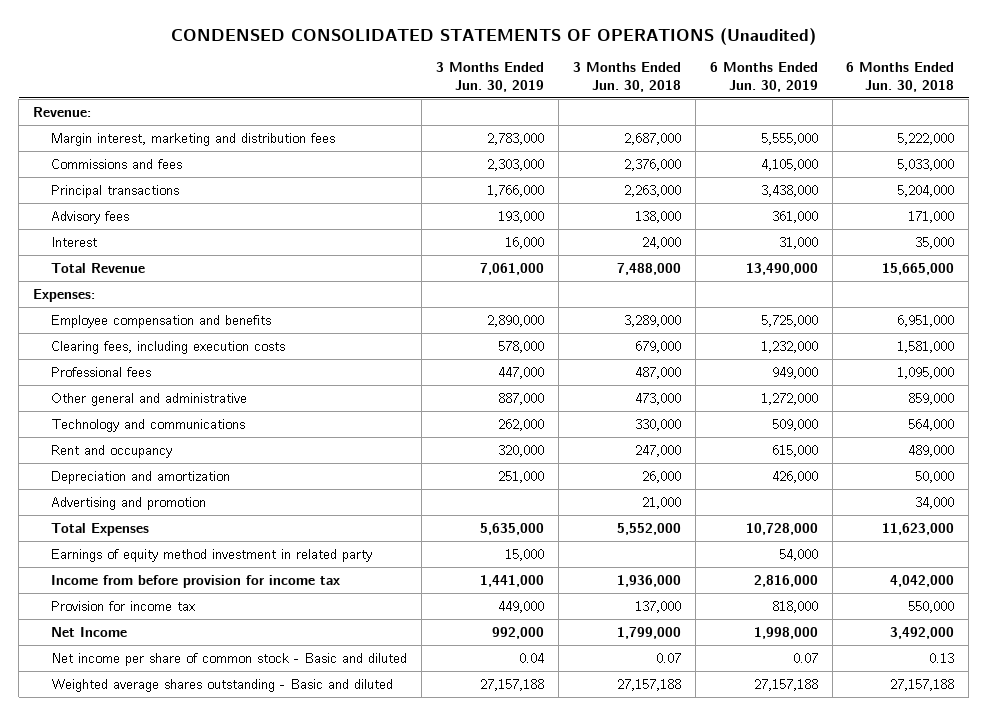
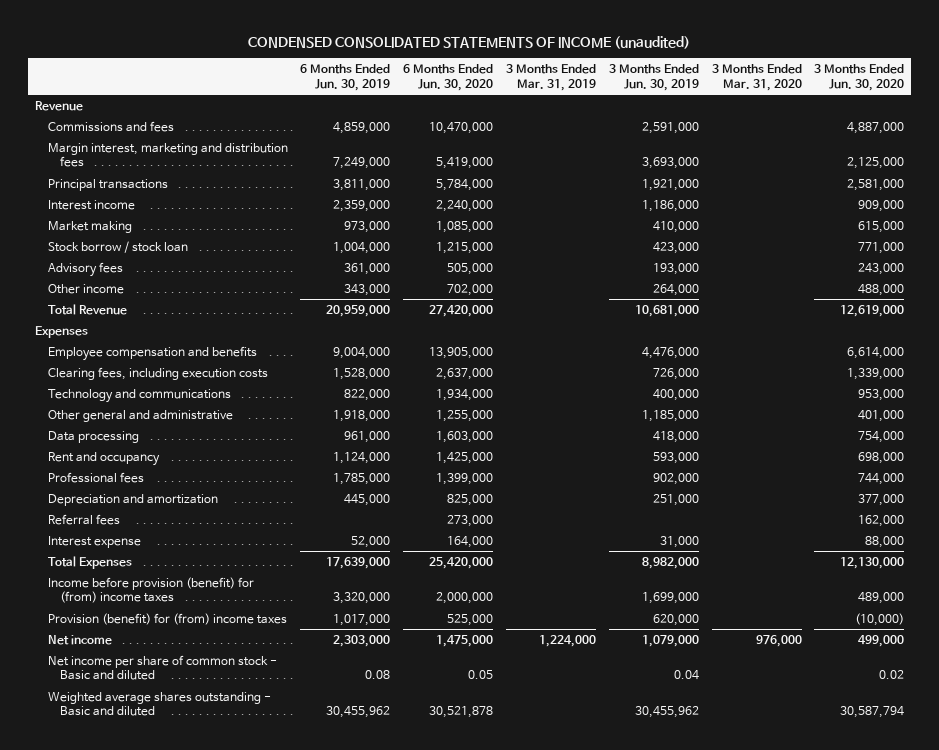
- CONDENSED CONSOLIDATED STATEMENTS OF OPERATIONS (Unaudited)
+ CONDENSED CONSOLIDATED STATEMENTS OF INCOME (unaudited)
- | 3 Months Ended Jun. 30, 2019 | 3 Months Ended Jun. 30, 2018 | 6 Months Ended Jun. 30, 2019 | 6 Months Ended Jun. 30, 2018
+ | 6 Months Ended Jun. 30, 2019 | 6 Months Ended Jun. 30, 2020 | 3 Months Ended Mar. 31, 2019 | 3 Months Ended Jun. 30, 2019 | 3 Months Ended Mar. 31, 2020 | 3 Months Ended Jun. 30, 2020
- Revenue:
- Margin interest, marketing and distribution fees | 2,783,000 | 2,687,000 | 5,555,000 | 5,222,000
- Commissions and fees | 2,303,000 | 2,376,000 | 4,105,000 | 5,033,000
- Principal transactions | 1,766,000 | 2,263,000 | 3,438,000 | 5,204,000
+ Revenue
+ Commissions and fees | 4,859,000 | 10,470,000 | | 2,591,000 | | 4,887,000
+ Margin interest, marketing and distribution fees | 7,249,000 | 5,419,000 | | 3,693,000 | | 2,125,000
+ Principal transactions | 3,811,000 | 5,784,000 | | 1,921,000 | | 2,581,000
+ Interest income | 2,359,000 | 2,240,000 | | 1,186,000 | | 909,000
+ Market making | 973,000 | 1,085,000 | | 410,000 | | 615,000
+ Stock borrow / stock loan | 1,004,000 | 1,215,000 | | 423,000 | | 771,000
- Interest | 16,000 | 24,000 | 31,000 | 35,000
- Total Revenue | 7,061,000 | 7,488,000 | 13,490,000 | 15,665,000
- Expenses:
- Employee compensation and benefits | 2,890,000 | 3,289,000 | 5,725,000 | 6,951,000
- Clearing fees, including execution costs | 578,000 | 679,000 | 1,232,000 | 1,581,000
- Professional fees | 447,000 | 487,000 | 949,000 | 1,095,000
- Other general and administrative | 887,000 | 473,000 | 1,272,000 | 859,000
- Technology and communications | 262,000 | 330,000 | 509,000 | 564,000
- Rent and occupancy | 320,000 | 247,000 | 615,000 | 489,000
- Depreciation and amortization | 251,000 | 26,000 | 426,000 | 50,000
- Advertising and promotion | | 21,000 | | 34,000
- Total Expenses | 5,635,000 | 5,552,000 | 10,728,000 | 11,623,000
- Earnings of equity method investment in related party | 15,000 | | 54,000 |
- Income from before provision for income tax | 1,441,000 | 1,936,000 | 2,816,000 | 4,042,000
- Provision for income tax | 449,000 | 137,000 | 818,000 | 550,000
- Net Income | 992,000 | 1,799,000 | 1,998,000 | 3,492,000
- Net income per share of common stock - Basic and diluted | 0.04 | 0.07 | 0.07 | 0.13
- Weighted average shares outstanding - Basic and diluted | 27,157,188 | 27,157,188 | 27,157,188 | 27,157,188
+ Other income | 343,000 | 702,000 | | 264,000 | | 488,000
+ Total Revenue | 20,959,000 | 27,420,000 | | 10,681,000 | | 12,619,000
+ Expenses
+ Employee compensation and benefits | 9,004,000 | 13,905,000 | | 4,476,000 | | 6,614,000
+ Clearing fees, including execution costs | 1,528,000 | 2,637,000 | | 726,000 | | 1,339,000
+ Technology and communications | 822,000 | 1,934,000 | | 400,000 | | 953,000
+ Other general and administrative | 1,918,000 | 1,255,000 | | 1,185,000 | | 401,000
+ Data processing | 961,000 | 1,603,000 | | 418,000 | | 754,000
+ Rent and occupancy | 1,124,000 | 1,425,000 | | 593,000 | | 698,000
+ Professional fees | 1,785,000 | 1,399,000 | | 902,000 | | 744,000
+ Depreciation and amortization | 445,000 | 825,000 | | 251,000 | | 377,000
+ Referral fees | | 273,000 | | | | 162,000
+ Interest expense | 52,000 | 164,000 | | 31,000 | | 88,000
+ Total Expenses | 17,639,000 | 25,420,000 | | 8,982,000 | | 12,130,000
+ Income before provision (benefit) for (from) income taxes | 3,320,000 | 2,000,000 | | 1,699,000 | | 489,000
+ Provision (benefit) for (from) income taxes | 1,017,000 | 525,000 | | 620,000 | | (10,000)
+ Net income | 2,303,000 | 1,475,000 | 1,224,000 | 1,079,000 | 976,000 | 499,000
+ Net income per share of common stock - Basic and diluted | 0.08 | 0.05 | | 0.04 | | 0.02
+ Weighted average shares outstanding - Basic and diluted | 30,455,962 | 30,521,878 | | 30,455,962 | | 30,587,794

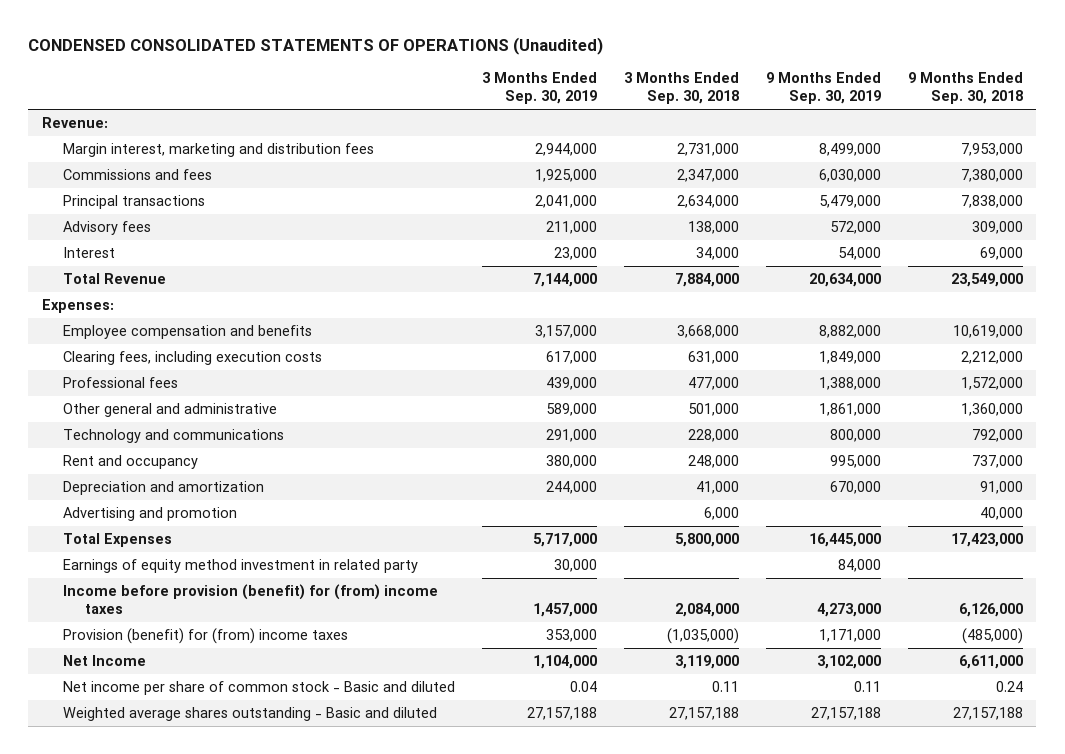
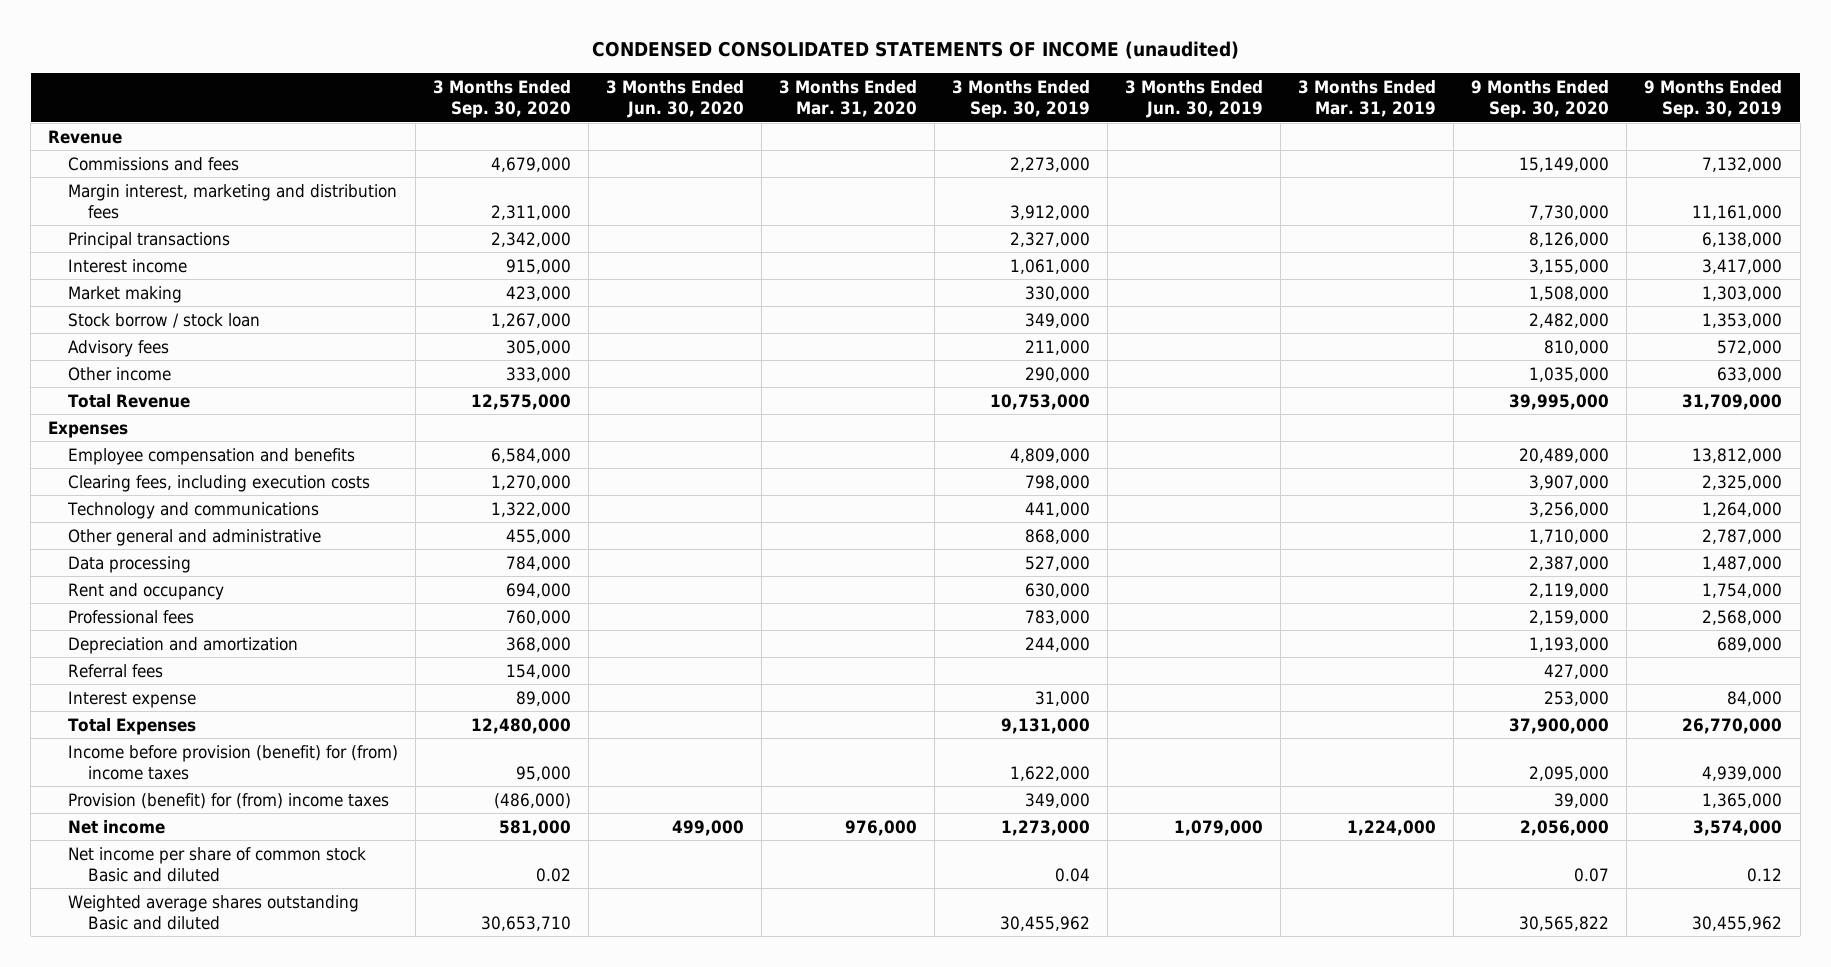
- CONDENSED CONSOLIDATED STATEMENTS OF OPERATIONS (Unaudited)
+ CONDENSED CONSOLIDATED STATEMENTS OF INCOME (unaudited)
- | 3 Months Ended Sep. 30, 2019 | 3 Months Ended Sep. 30, 2018 | 9 Months Ended Sep. 30, 2019 | 9 Months Ended Sep. 30, 2018
+ | 3 Months Ended Sep. 30, 2020 | 3 Months Ended Jun. 30, 2020 | 3 Months Ended Mar. 31, 2020 | 3 Months Ended Sep. 30, 2019 | 3 Months Ended Jun. 30, 2019 | 3 Months Ended Mar. 31, 2019 | 9 Months Ended Sep. 30, 2020 | 9 Months Ended Sep. 30, 2019
- Revenue:
- Margin interest, marketing and distribution fees | 2,944,000 | 2,731,000 | 8,499,000 | 7,953,000
- Commissions and fees | 1,925,000 | 2,347,000 | 6,030,000 | 7,380,000
- Principal transactions | 2,041,000 | 2,634,000 | 5,479,000 | 7,838,000
+ Revenue
+ Commissions and fees | 4,679,000 | | | 2,273,000 | | | 15,149,000 | 7,132,000
+ Margin interest, marketing and distribution fees | 2,311,000 | | | 3,912,000 | | | 7,730,000 | 11,161,000
+ Principal transactions | 2,342,000 | | | 2,327,000 | | | 8,126,000 | 6,138,000
+ Interest income | 915,000 | | | 1,061,000 | | | 3,155,000 | 3,417,000
+ Market making | 423,000 | | | 330,000 | | | 1,508,000 | 1,303,000
+ Stock borrow / stock loan | 1,267,000 | | | 349,000 | | | 2,482,000 | 1,353,000
- Interest | 23,000 | 34,000 | 54,000 | 69,000
- Total Revenue | 7,144,000 | 7,884,000 | 20,634,000 | 23,549,000
- Expenses:
- Employee compensation and benefits | 3,157,000 | 3,668,000 | 8,882,000 | 10,619,000
- Clearing fees, including execution costs | 617,000 | 631,000 | 1,849,000 | 2,212,000
- Professional fees | 439,000 | 477,000 | 1,388,000 | 1,572,000
- Other general and administrative | 589,000 | 501,000 | 1,861,000 | 1,360,000
- Technology and communications | 291,000 | 228,000 | 800,000 | 792,000
- Rent and occupancy | 380,000 | 248,000 | 995,000 | 737,000
- Depreciation and amortization | 244,000 | 41,000 | 670,000 | 91,000
- Advertising and promotion | | 6,000 | | 40,000
- Total Expenses | 5,717,000 | 5,800,000 | 16,445,000 | 17,423,000
- Earnings of equity method investment in related party | 30,000 | | 84,000 |
- Income before provision (benefit) for (from) income taxes | 1,457,000 | 2,084,000 | 4,273,000 | 6,126,000
- Provision (benefit) for (from) income taxes | 353,000 | (1,035,000) | 1,171,000 | (485,000)
- Net Income | 1,104,000 | 3,119,000 | 3,102,000 | 6,611,000
- Net income per share of common stock - Basic and diluted | 0.04 | 0.11 | 0.11 | 0.24
- Weighted average shares outstanding - Basic and diluted | 27,157,188 | 27,157,188 | 27,157,188 | 27,157,188
+ Other income | 333,000 | | | 290,000 | | | 1,035,000 | 633,000
+ Total Revenue | 12,575,000 | | | 10,753,000 | | | 39,995,000 | 31,709,000
+ Expenses
+ Employee compensation and benefits | 6,584,000 | | | 4,809,000 | | | 20,489,000 | 13,812,000
+ Clearing fees, including execution costs | 1,270,000 | | | 798,000 | | | 3,907,000 | 2,325,000
+ Technology and communications | 1,322,000 | | | 441,000 | | | 3,256,000 | 1,264,000
+ Other general and administrative | 455,000 | | | 868,000 | | | 1,710,000 | 2,787,000
+ Data processing | 784,000 | | | 527,000 | | | 2,387,000 | 1,487,000
+ Rent and occupancy | 694,000 | | | 630,000 | | | 2,119,000 | 1,754,000
+ Professional fees | 760,000 | | | 783,000 | | | 2,159,000 | 2,568,000
+ Depreciation and amortization | 368,000 | | | 244,000 | | | 1,193,000 | 689,000
+ Referral fees | 154,000 | | | | | | 427,000 |
+ Interest expense | 89,000 | | | 31,000 | | | 253,000 | 84,000
+ Total Expenses | 12,480,000 | | | 9,131,000 | | | 37,900,000 | 26,770,000
+ Income before provision (benefit) for (from) income taxes | 95,000 | | | 1,622,000 | | | 2,095,000 | 4,939,000
+ Provision (benefit) for (from) income taxes | (486,000) | | | 349,000 | | | 39,000 | 1,365,000
+ Net income | 581,000 | 499,000 | 976,000 | 1,273,000 | 1,079,000 | 1,224,000 | 2,056,000 | 3,574,000
+ Net income per share of common stock Basic and diluted | 0.02 | | | 0.04 | | | 0.07 | 0.12
+ Weighted average shares outstanding Basic and diluted | 30,653,710 | | | 30,455,962 | | | 30,565,822 | 30,455,962

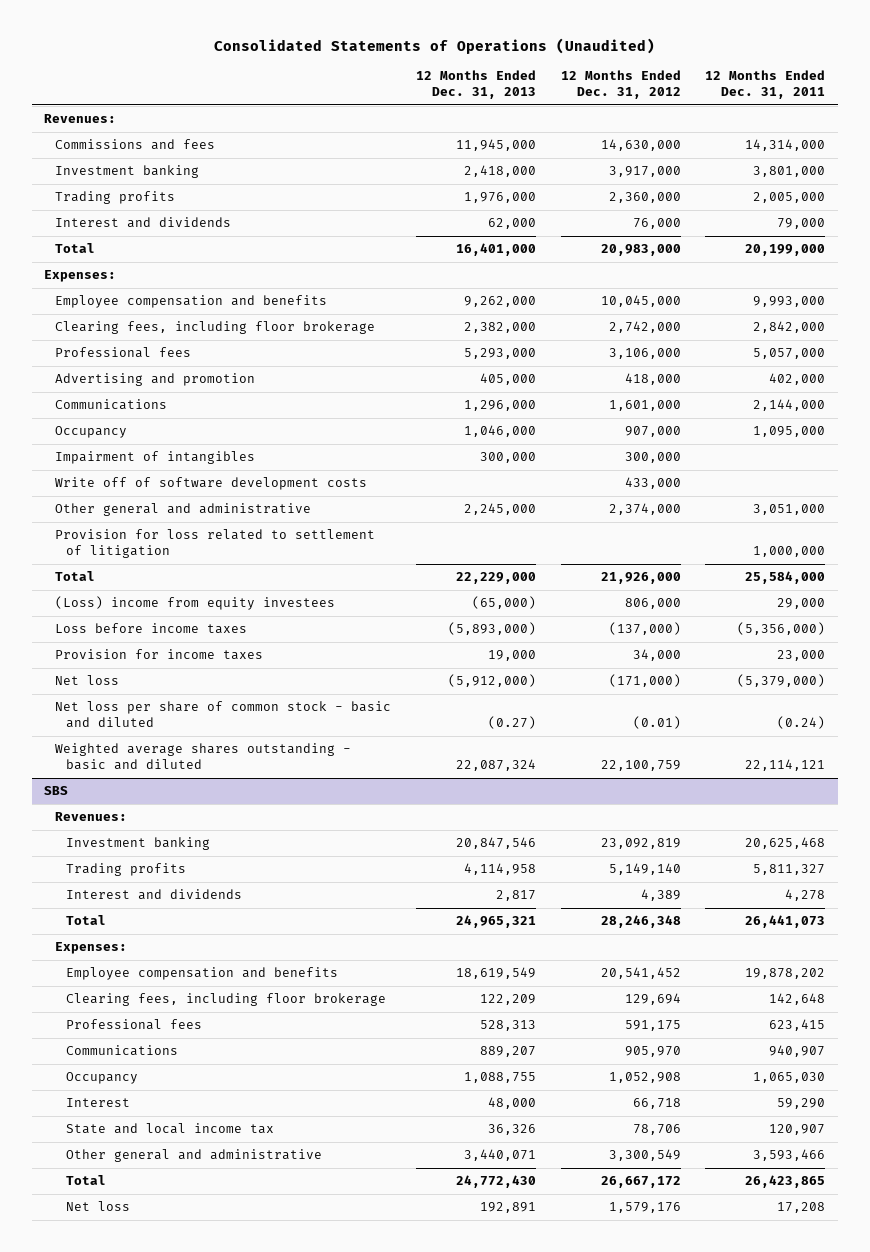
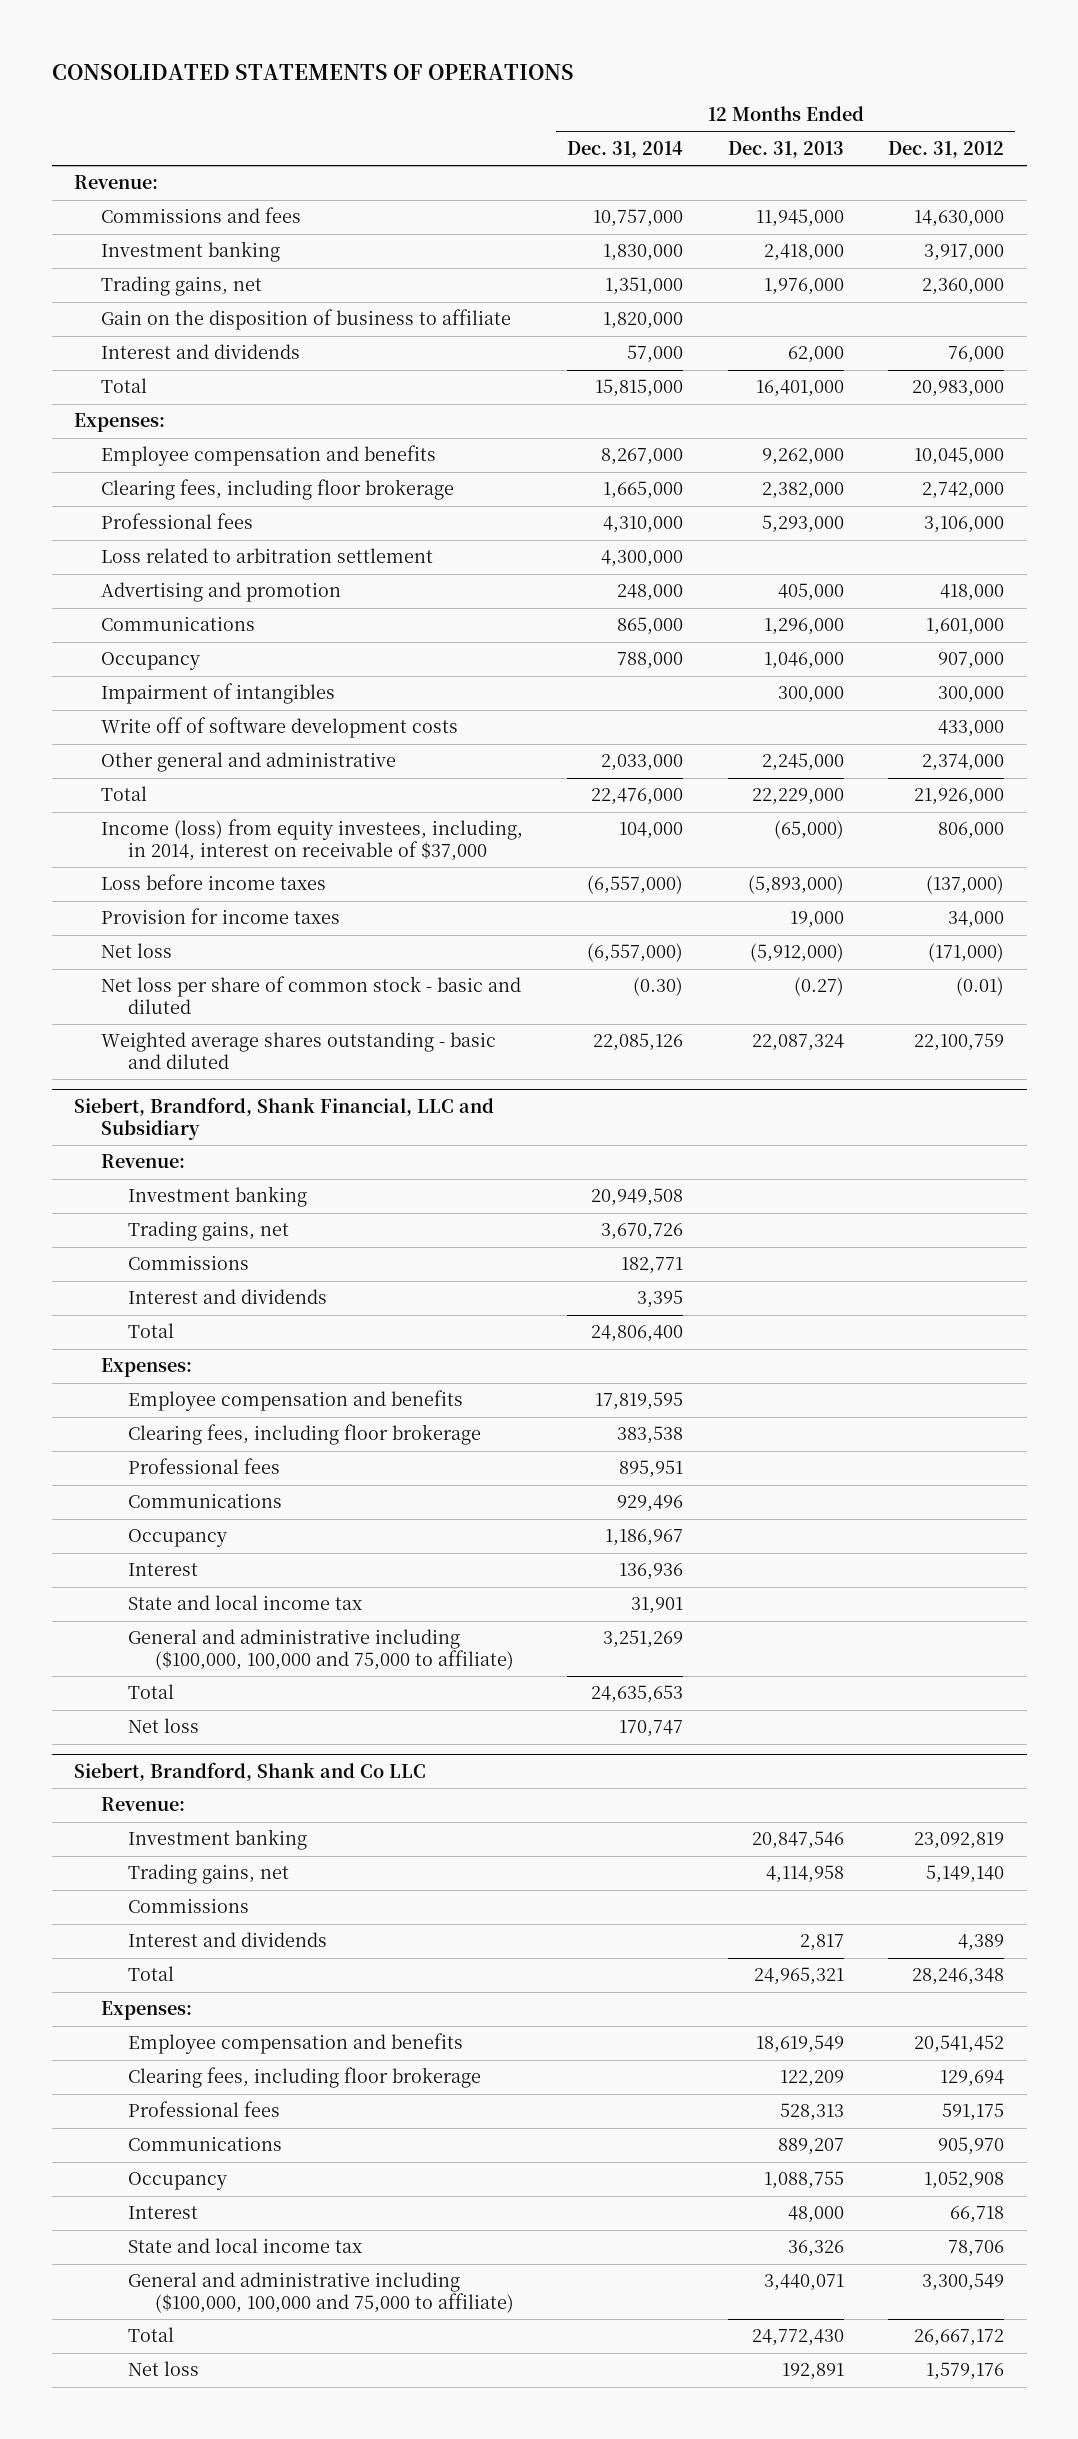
- Consolidated Statements of Operations (Unaudited)
+ CONSOLIDATED STATEMENTS OF OPERATIONS
- | 12 Months Ended Dec. 31, 2013 | 12 Months Ended Dec. 31, 2012 | 12 Months Ended Dec. 31, 2011
+ | 12 Months Ended Dec. 31, 2014 | 12 Months Ended Dec. 31, 2013 | 12 Months Ended Dec. 31, 2012
- Revenues:
+ Revenue:
- Trading profits | 1,976,000 | 2,360,000 | 2,005,000
+ Trading gains, net | 1,351,000 | 1,976,000 | 2,360,000
+ Gain on the disposition of business to affiliate | 1,820,000 | |
+ Loss related to arbitration settlement | 4,300,000 | |
- Provision for loss related to settlement of litigation | | | 1,000,000
- (Loss) income from equity investees | (65,000) | 806,000 | 29,000
+ Income (loss) from equity investees, including, in 2014, interest on receivable of $37,000 | 104,000 | (65,000) | 806,000
- SBS
- Revenues:
+ Siebert, Brandford, Shank Financial, LLC and Subsidiary
+ Revenue:
+ Investment banking | 20,949,508 | |
+ Trading gains, net | 3,670,726 | |
+ Commissions | 182,771 | |
+ Interest and dividends | 3,395 | |
+ Total | 24,806,400 | |
+ Expenses:
+ Employee compensation and benefits | 17,819,595 | |
+ Clearing fees, including floor brokerage | 383,538 | |
+ Professional fees | 895,951 | |
+ Communications | 929,496 | |
+ Occupancy | 1,186,967 | |
+ Interest | 136,936 | |
+ State and local income tax | 31,901 | |
+ General and administrative including ($100,000, 100,000 and 75,000 to affiliate) | 3,251,269 | |
+ Total | 24,635,653 | |
+ Net loss | 170,747 | |
+ Siebert, Brandford, Shank and Co LLC
+ Revenue:
- Trading profits | 4,114,958 | 5,149,140 | 5,811,327
+ Trading gains, net | | 4,114,958 | 5,149,140
+ Commissions
- Other general and administrative | 3,440,071 | 3,300,549 | 3,593,466
+ General and administrative including ($100,000, 100,000 and 75,000 to affiliate) | | 3,440,071 | 3,300,549

